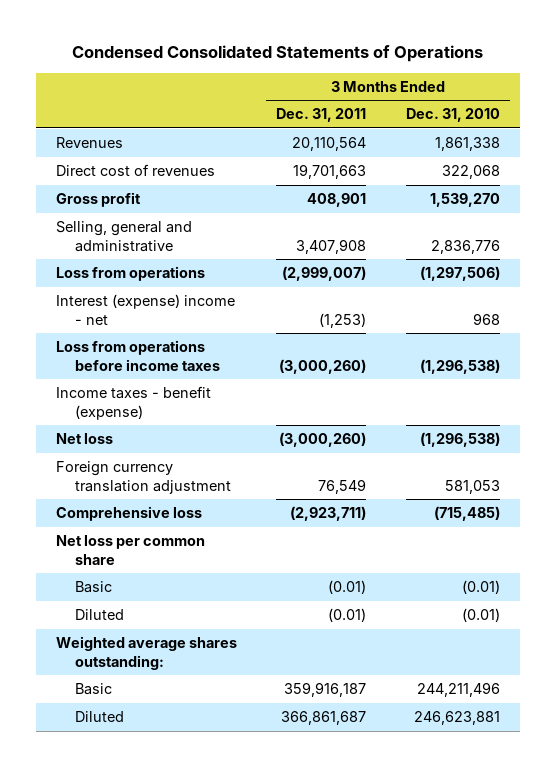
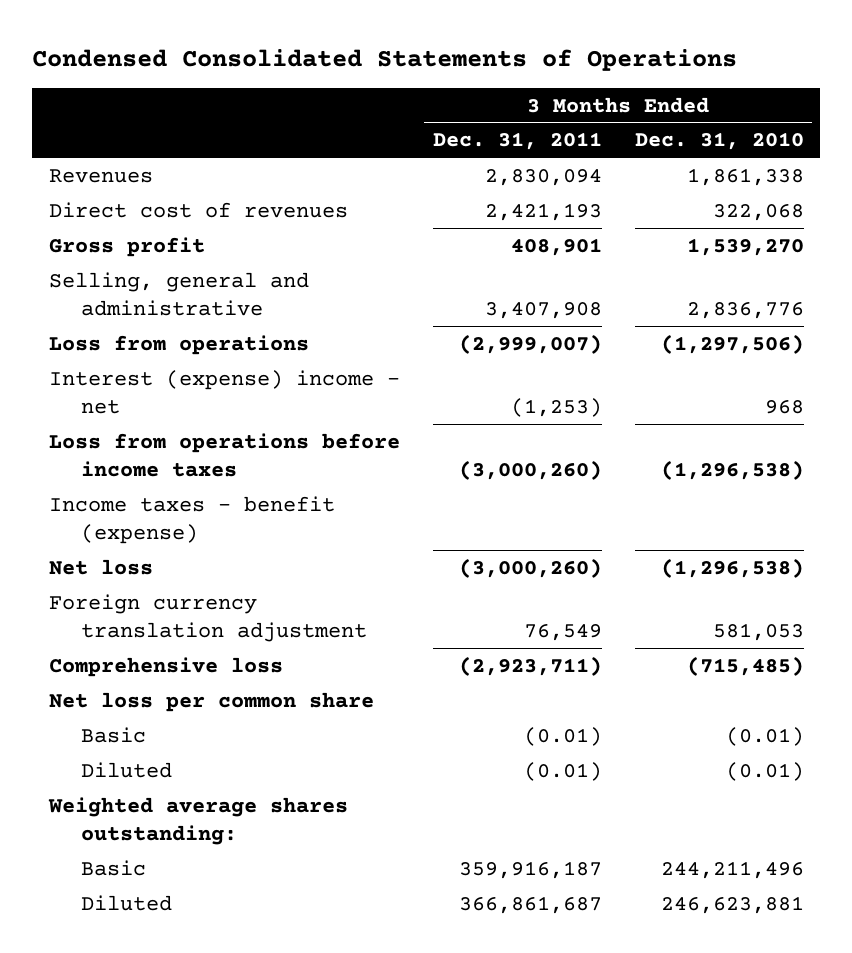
- Revenues | 20,110,564 | 1,861,338
- Direct cost of revenues | 19,701,663 | 322,068
+ Revenues | 2,830,094 | 1,861,338
+ Direct cost of revenues | 2,421,193 | 322,068

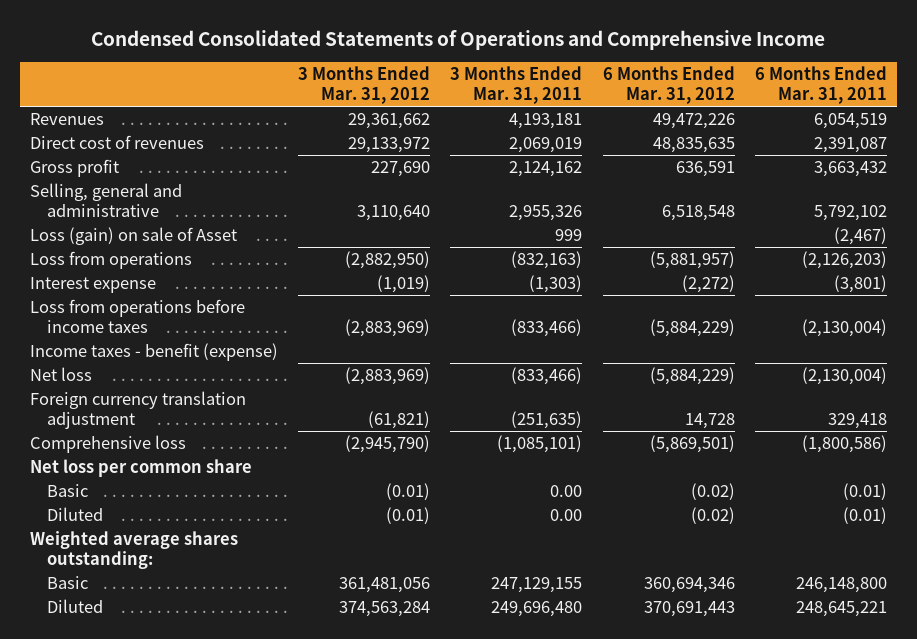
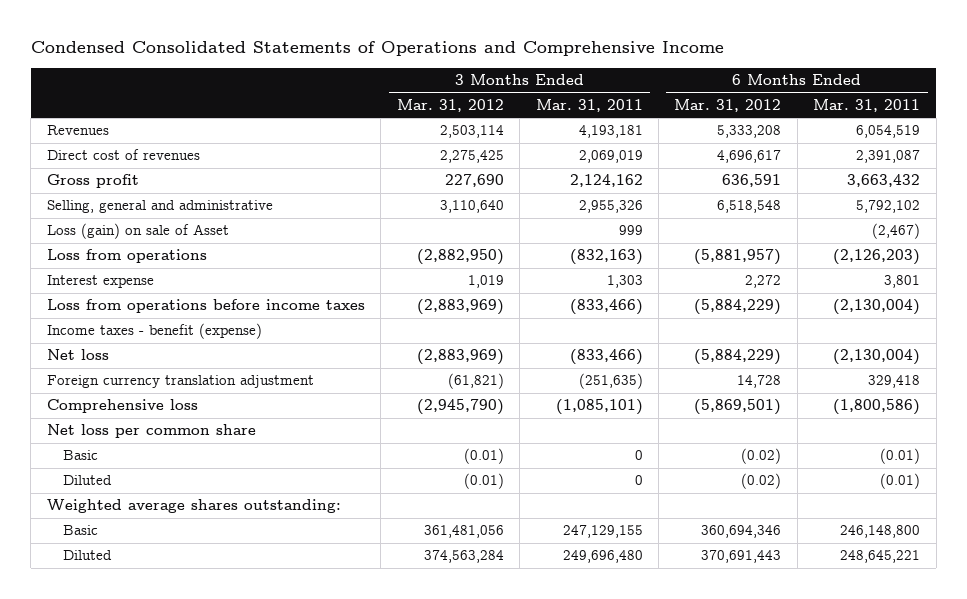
- Revenues | 29,361,662 | 4,193,181 | 49,472,226 | 6,054,519
- Direct cost of revenues | 29,133,972 | 2,069,019 | 48,835,635 | 2,391,087
+ Revenues | 2,503,114 | 4,193,181 | 5,333,208 | 6,054,519
+ Direct cost of revenues | 2,275,425 | 2,069,019 | 4,696,617 | 2,391,087
- Interest expense | (1,019) | (1,303) | (2,272) | (3,801)
+ Interest expense | 1,019 | 1,303 | 2,272 | 3,801
- Basic | (0.01) | 0.00 | (0.02) | (0.01)
- Diluted | (0.01) | 0.00 | (0.02) | (0.01)
+ Basic | (0.01) | 0 | (0.02) | (0.01)
+ Diluted | (0.01) | 0 | (0.02) | (0.01)

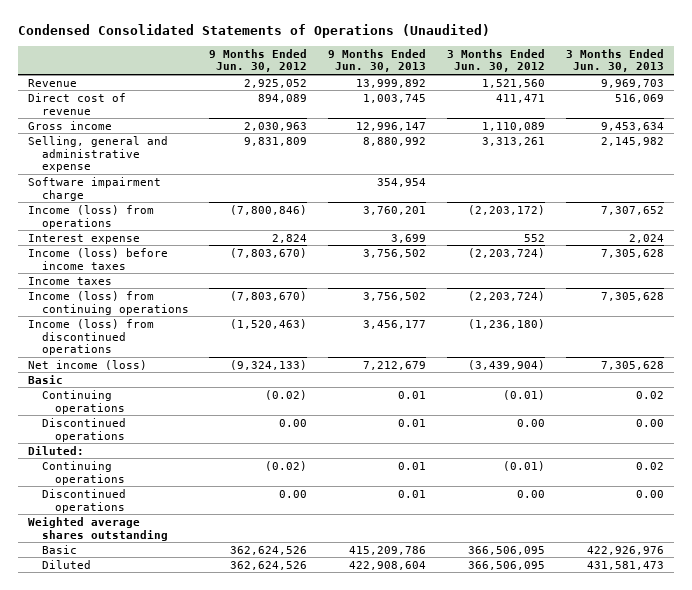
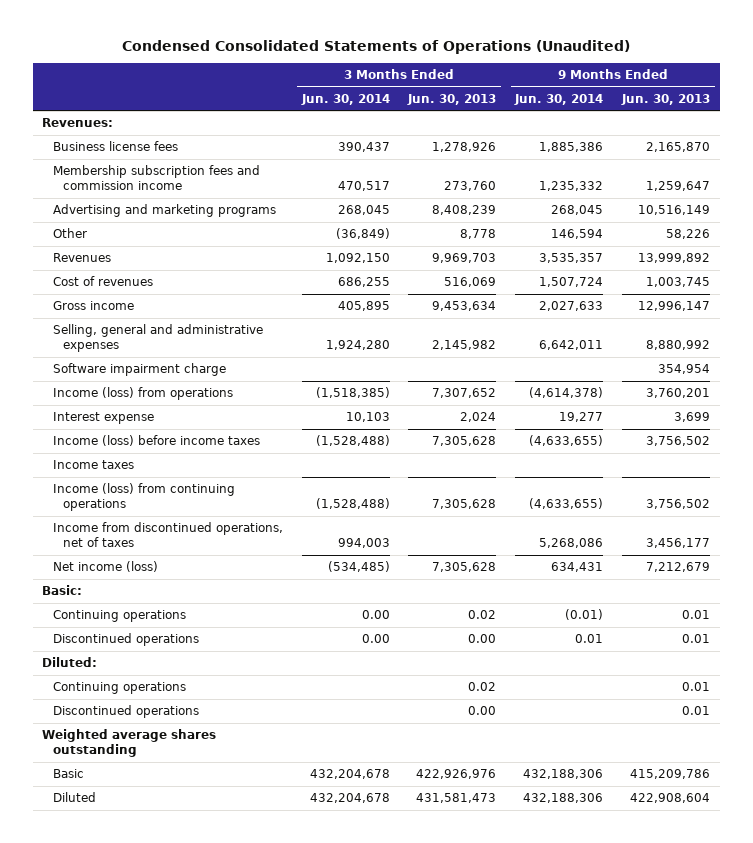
- | 9 Months Ended Jun. 30, 2012 | 9 Months Ended Jun. 30, 2013 | 3 Months Ended Jun. 30, 2012 | 3 Months Ended Jun. 30, 2013
+ | 3 Months Ended Jun. 30, 2014 | 3 Months Ended Jun. 30, 2013 | 9 Months Ended Jun. 30, 2014 | 9 Months Ended Jun. 30, 2013
- Revenue | 2,925,052 | 13,999,892 | 1,521,560 | 9,969,703
- Direct cost of revenue | 894,089 | 1,003,745 | 411,471 | 516,069
+ Revenues:
+ Business license fees | 390,437 | 1,278,926 | 1,885,386 | 2,165,870
+ Membership subscription fees and commission income | 470,517 | 273,760 | 1,235,332 | 1,259,647
+ Advertising and marketing programs | 268,045 | 8,408,239 | 268,045 | 10,516,149
+ Other | (36,849) | 8,778 | 146,594 | 58,226
+ Revenues | 1,092,150 | 9,969,703 | 3,535,357 | 13,999,892
+ Cost of revenues | 686,255 | 516,069 | 1,507,724 | 1,003,745
- Selling, general and administrative expense | 9,831,809 | 8,880,992 | 3,313,261 | 2,145,982
+ Selling, general and administrative expenses | 1,924,280 | 2,145,982 | 6,642,011 | 8,880,992
- Income (loss) from discontinued operations | (1,520,463) | 3,456,177 | (1,236,180) |
+ Income from discontinued operations, net of taxes | 994,003 | | 5,268,086 | 3,456,177
- Basic
+ Basic:

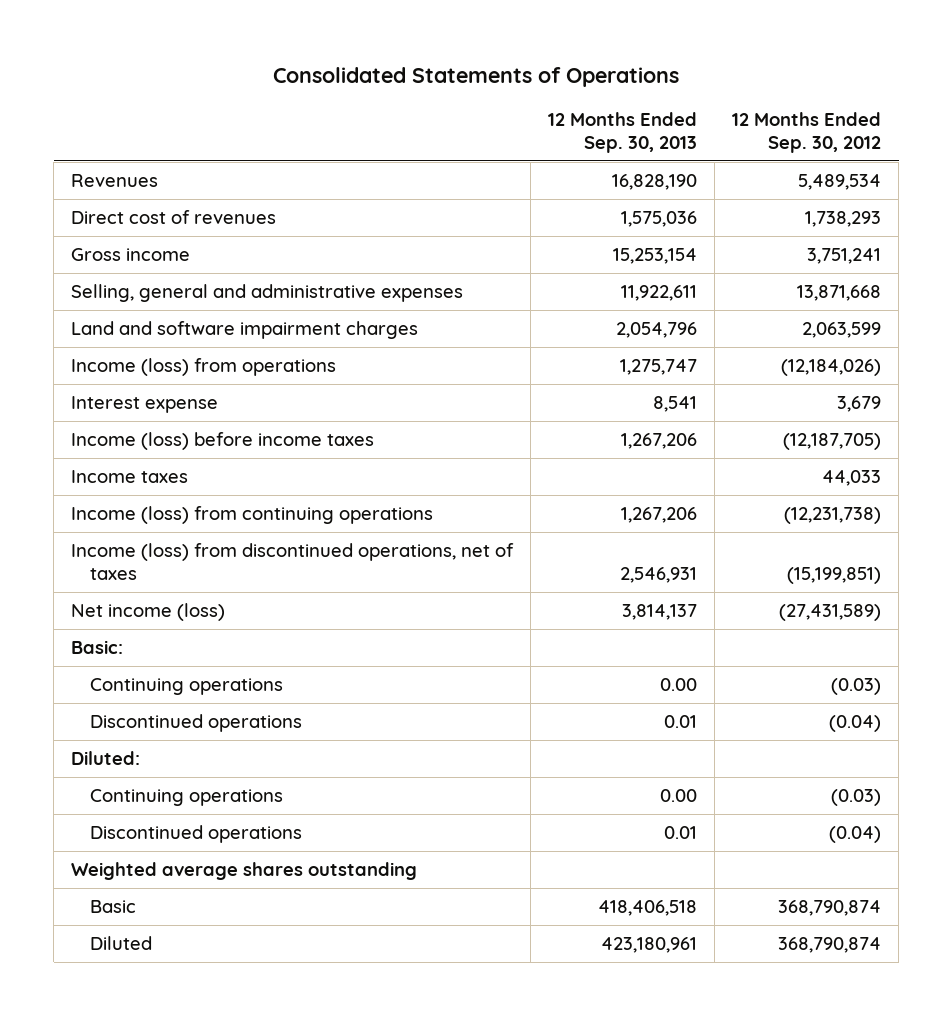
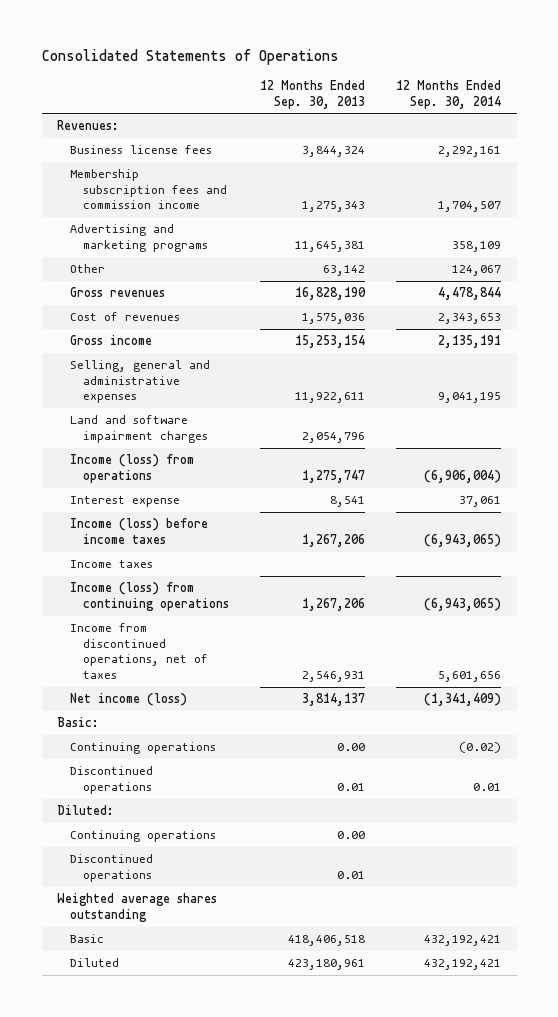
- | 12 Months Ended Sep. 30, 2013 | 12 Months Ended Sep. 30, 2012
+ | 12 Months Ended Sep. 30, 2013 | 12 Months Ended Sep. 30, 2014
- Revenues | 16,828,190 | 5,489,534
- Direct cost of revenues | 1,575,036 | 1,738,293
+ Revenues:
+ Business license fees | 3,844,324 | 2,292,161
+ Membership subscription fees and commission income | 1,275,343 | 1,704,507
+ Advertising and marketing programs | 11,645,381 | 358,109
+ Other | 63,142 | 124,067
+ Gross revenues | 16,828,190 | 4,478,844
+ Cost of revenues | 1,575,036 | 2,343,653
- Income (loss) from discontinued operations, net of taxes | 2,546,931 | (15,199,851)
+ Income from discontinued operations, net of taxes | 2,546,931 | 5,601,656

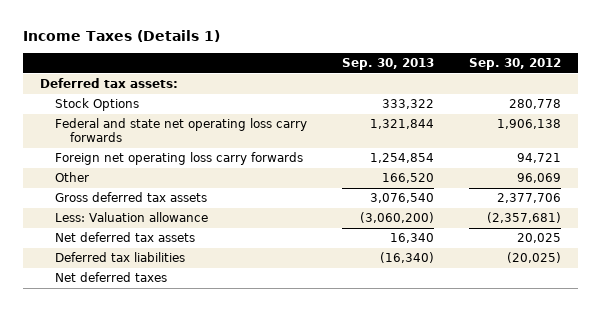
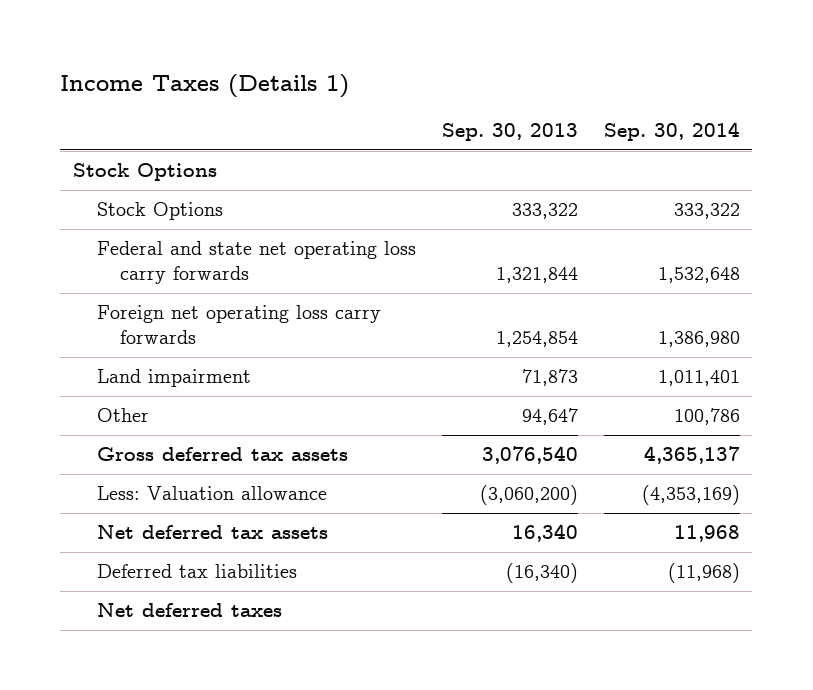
- | Sep. 30, 2013 | Sep. 30, 2012
+ | Sep. 30, 2013 | Sep. 30, 2014
- Deferred tax assets:
+ Stock Options
- Other | 166,520 | 96,069
+ Land impairment | 71,873 | 1,011,401
+ Other | 94,647 | 100,786

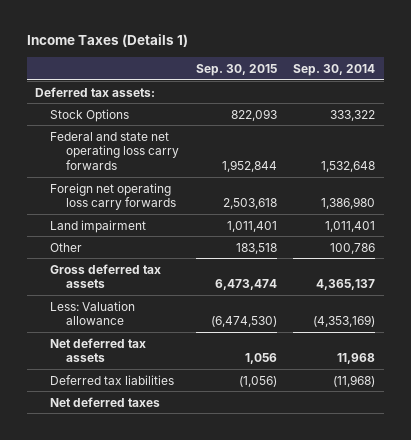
- | Sep. 30, 2013 | Sep. 30, 2014
+ | Sep. 30, 2015 | Sep. 30, 2014
- Stock Options
+ Deferred tax assets:

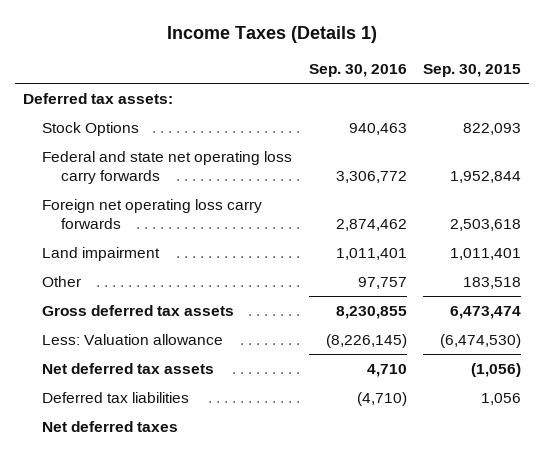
- | Sep. 30, 2015 | Sep. 30, 2014
+ | Sep. 30, 2016 | Sep. 30, 2015
- Net deferred tax assets | 1,056 | 11,968
- Deferred tax liabilities | (1,056) | (11,968)
+ Net deferred tax assets | 4,710 | (1,056)
+ Deferred tax liabilities | (4,710) | 1,056

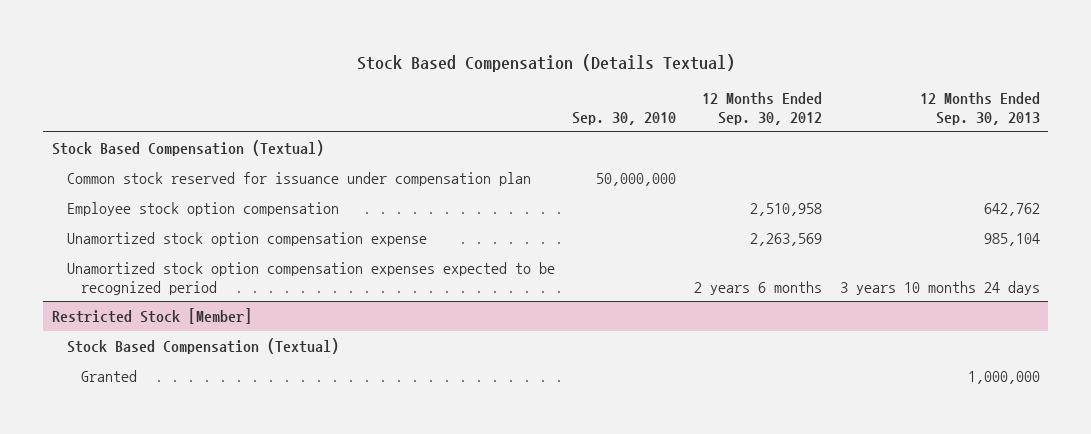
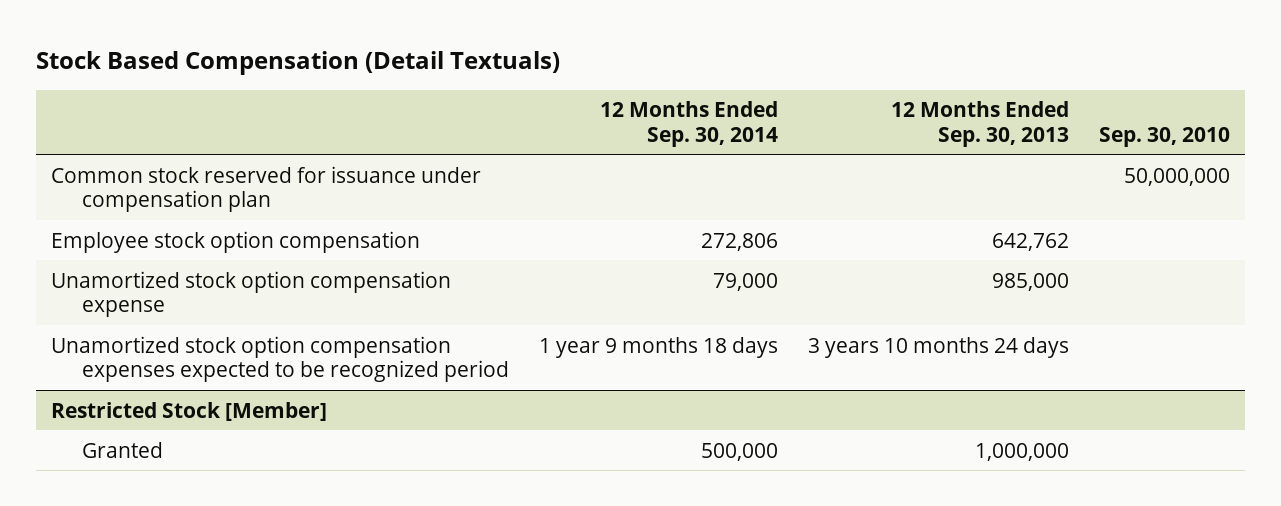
- Stock Based Compensation (Details Textual)
+ Stock Based Compensation (Detail Textuals)
- | Sep. 30, 2010 | 12 Months Ended Sep. 30, 2012 | 12 Months Ended Sep. 30, 2013
+ | 12 Months Ended Sep. 30, 2014 | 12 Months Ended Sep. 30, 2013 | Sep. 30, 2010
- Stock Based Compensation (Textual)
- Unamortized stock option compensation expense | | 2,263,569 | 985,104
+ Unamortized stock option compensation expense | 79,000 | 985,000 |
@ Restricted Stock [Member]
- Stock Based Compensation (Textual)

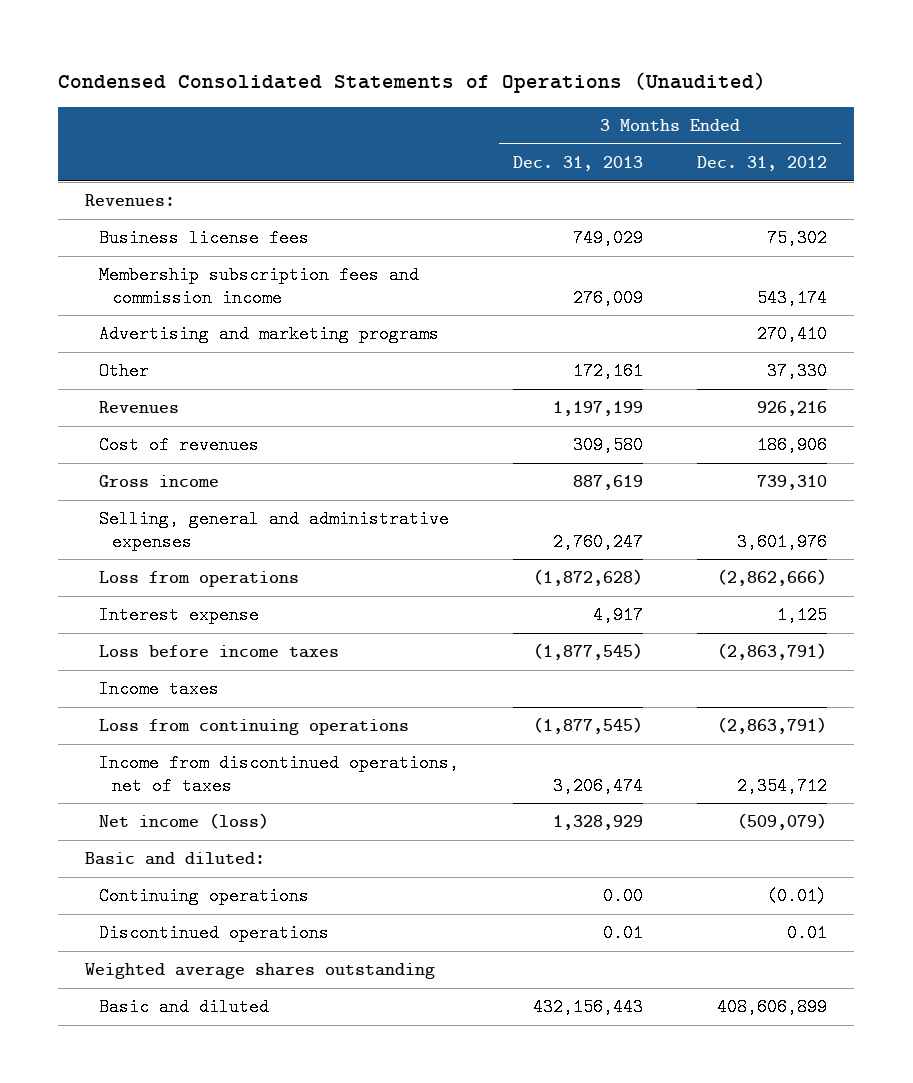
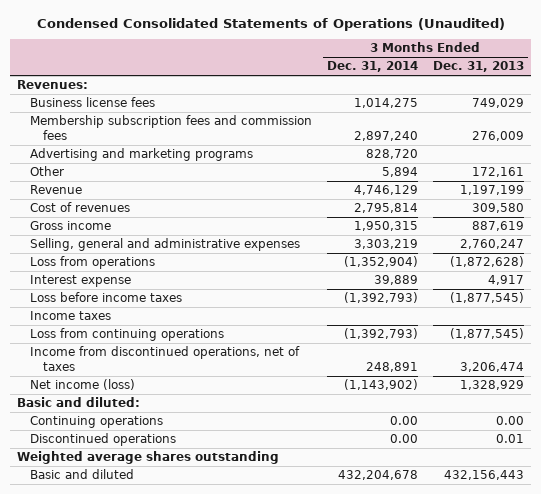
- | 3 Months Ended Dec. 31, 2013 | 3 Months Ended Dec. 31, 2012
+ | 3 Months Ended Dec. 31, 2014 | 3 Months Ended Dec. 31, 2013
- Membership subscription fees and commission income | 276,009 | 543,174
+ Membership subscription fees and commission fees | 2,897,240 | 276,009
- Revenues | 1,197,199 | 926,216
+ Revenue | 4,746,129 | 1,197,199

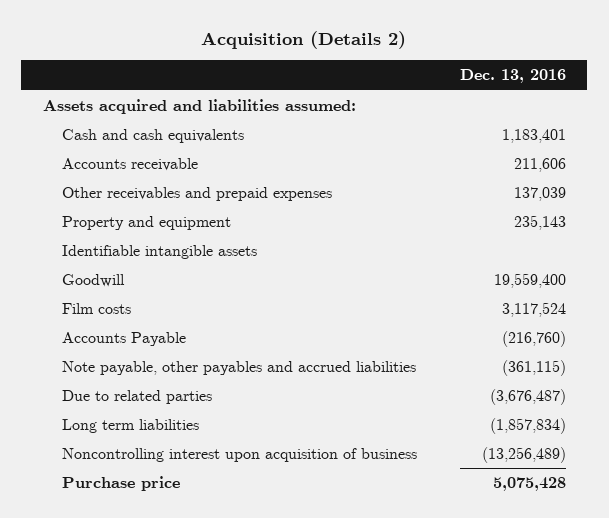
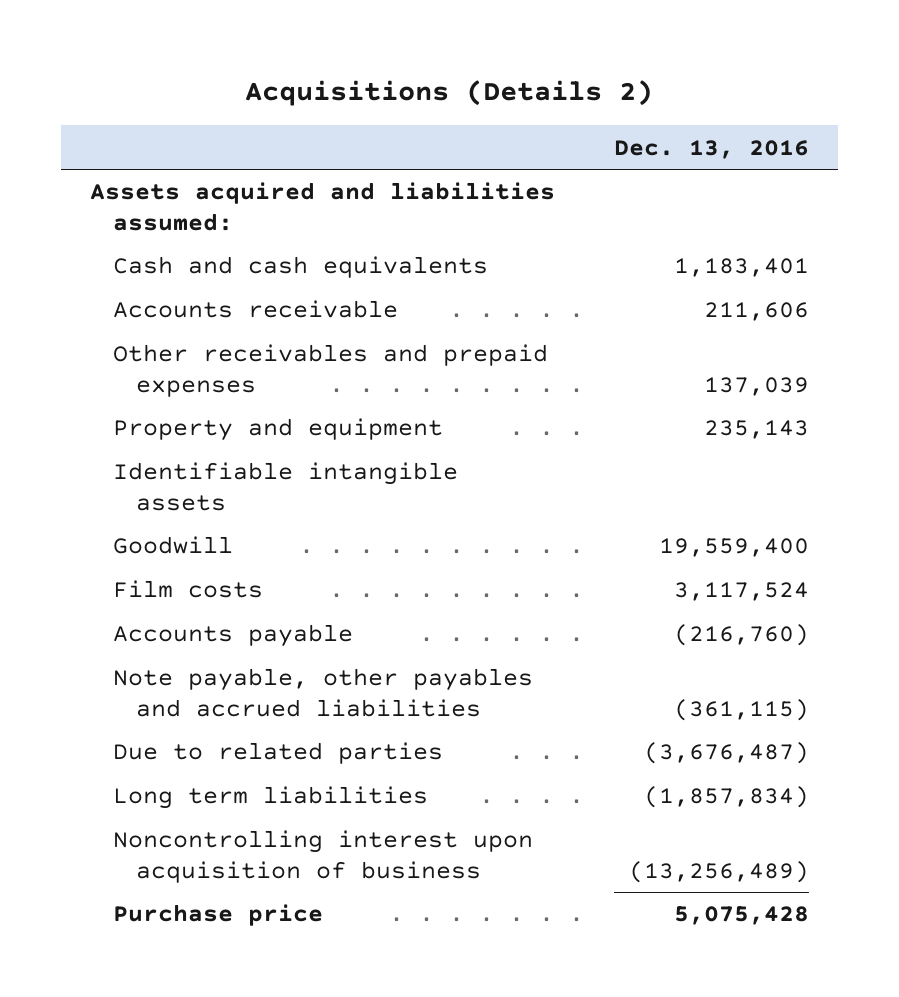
- Acquisition (Details 2)
+ Acquisitions (Details 2)
- Accounts Payable | (216,760)
+ Accounts payable | (216,760)

